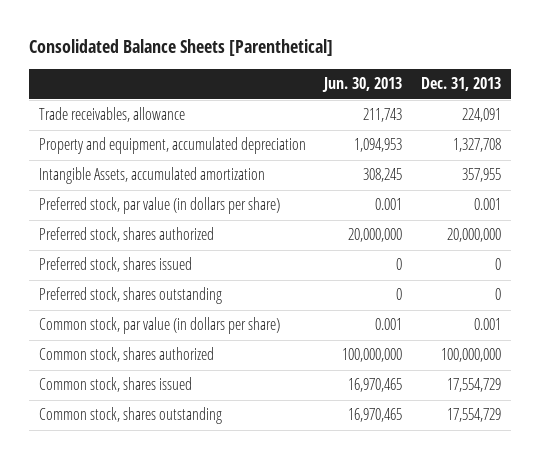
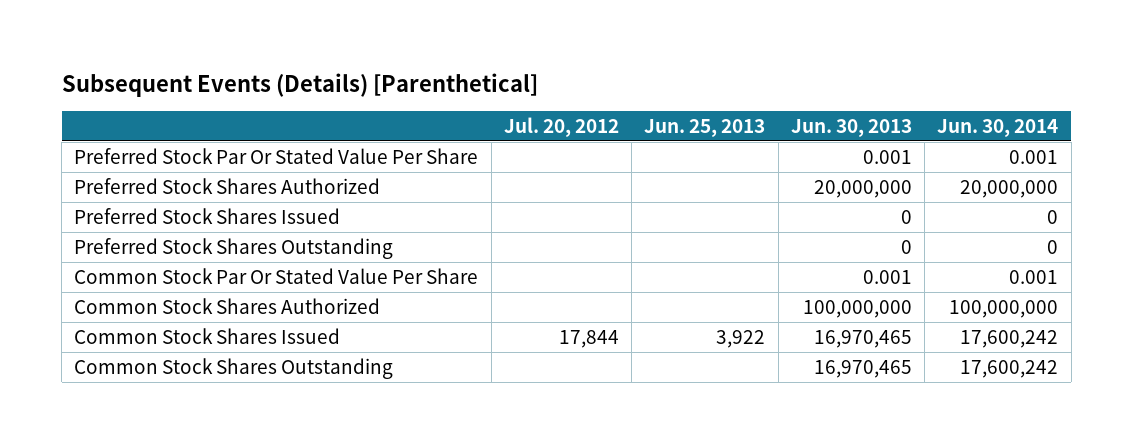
- Consolidated Balance Sheets [Parenthetical]
+ Subsequent Events (Details) [Parenthetical]
- | Jun. 30, 2013 | Dec. 31, 2013
+ | Jul. 20, 2012 | Jun. 25, 2013 | Jun. 30, 2013 | Jun. 30, 2014
- Trade receivables, allowance | 211,743 | 224,091
- Property and equipment, accumulated depreciation | 1,094,953 | 1,327,708
- Intangible Assets, accumulated amortization | 308,245 | 357,955
- Preferred stock, par value (in dollars per share) | 0.001 | 0.001
- Preferred stock, shares authorized | 20,000,000 | 20,000,000
- Preferred stock, shares issued | 0 | 0
- Preferred stock, shares outstanding | 0 | 0
- Common stock, par value (in dollars per share) | 0.001 | 0.001
- Common stock, shares authorized | 100,000,000 | 100,000,000
- Common stock, shares issued | 16,970,465 | 17,554,729
- Common stock, shares outstanding | 16,970,465 | 17,554,729
+ Preferred Stock Par Or Stated Value Per Share | | | 0.001 | 0.001
+ Preferred Stock Shares Authorized | | | 20,000,000 | 20,000,000
+ Preferred Stock Shares Issued | | | 0 | 0
+ Preferred Stock Shares Outstanding | | | 0 | 0
+ Common Stock Par Or Stated Value Per Share | | | 0.001 | 0.001
+ Common Stock Shares Authorized | | | 100,000,000 | 100,000,000
+ Common Stock Shares Issued | 17,844 | 3,922 | 16,970,465 | 17,600,242
+ Common Stock Shares Outstanding | | | 16,970,465 | 17,600,242

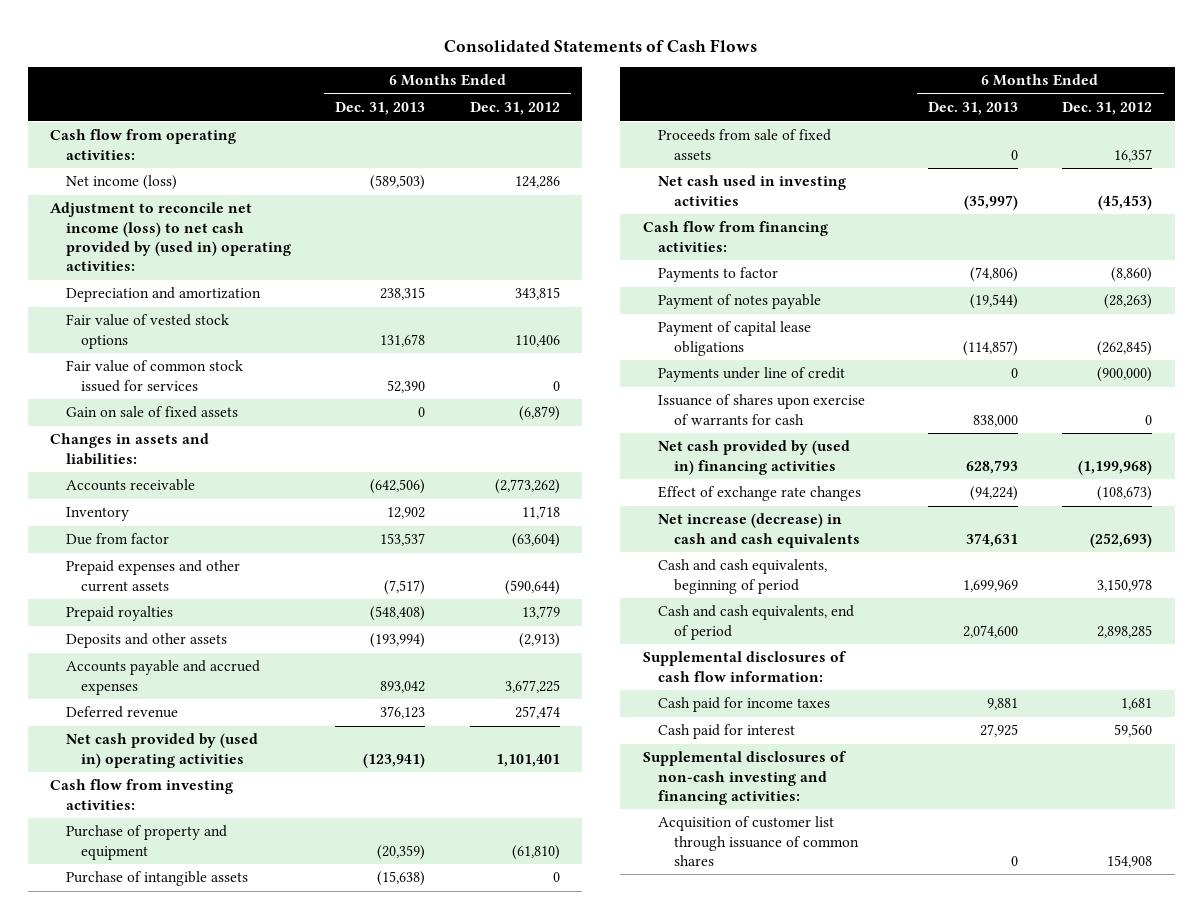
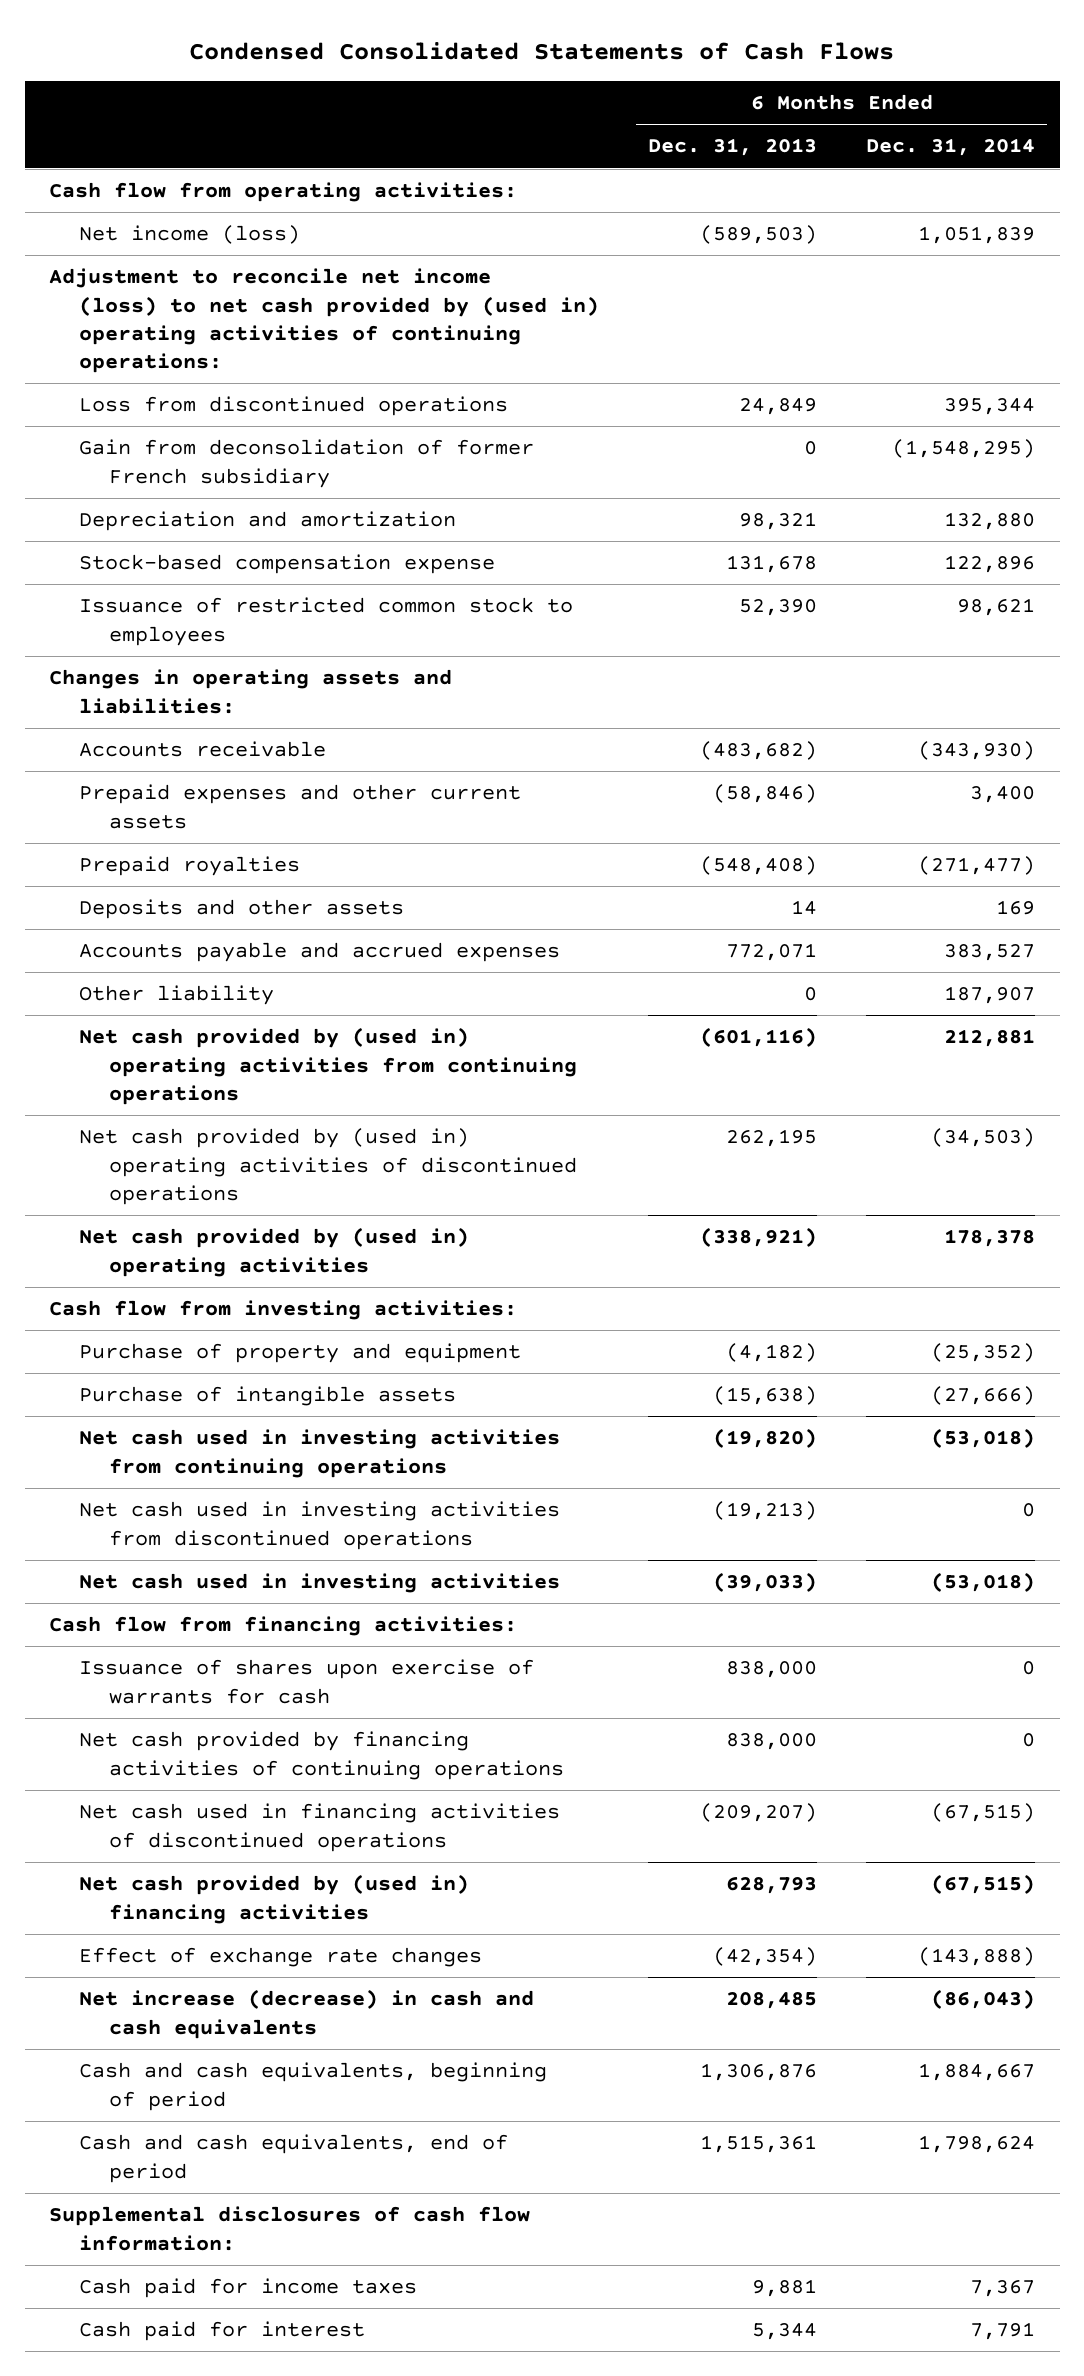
- Consolidated Statements of Cash Flows
+ Condensed Consolidated Statements of Cash Flows
- | 6 Months Ended Dec. 31, 2013 | 6 Months Ended Dec. 31, 2012
+ | 6 Months Ended Dec. 31, 2013 | 6 Months Ended Dec. 31, 2014
- Adjustment to reconcile net income (loss) to net cash provided by (used in) operating activities:
- Depreciation and amortization | 238,315 | 343,815
- Fair value of vested stock options | 131,678 | 110,406
- Fair value of common stock issued for services | 52,390 | 0
- Gain on sale of fixed assets | 0 | (6,879)
- Changes in assets and liabilities:
- Accounts receivable | (642,506) | (2,773,262)
- Inventory | 12,902 | 11,718
- Due from factor | 153,537 | (63,604)
- Prepaid expenses and other current assets | (7,517) | (590,644)
+ Adjustment to reconcile net income (loss) to net cash provided by (used in) operating activities of continuing operations:
+ Loss from discontinued operations | 24,849 | 395,344
+ Gain from deconsolidation of former French subsidiary | 0 | (1,548,295)
+ Depreciation and amortization | 98,321 | 132,880
+ Stock-based compensation expense | 131,678 | 122,896
+ Issuance of restricted common stock to employees | 52,390 | 98,621
+ Changes in operating assets and liabilities:
+ Accounts receivable | (483,682) | (343,930)
+ Prepaid expenses and other current assets | (58,846) | 3,400
- Deposits and other assets | (193,994) | (2,913)
- Accounts payable and accrued expenses | 893,042 | 3,677,225
- Deferred revenue | 376,123 | 257,474
- Net cash provided by (used in) operating activities | (123,941) | 1,101,401
+ Deposits and other assets | 14 | 169
+ Accounts payable and accrued expenses | 772,071 | 383,527
+ Other liability | 0 | 187,907
+ Net cash provided by (used in) operating activities from continuing operations | (601,116) | 212,881
+ Net cash provided by (used in) operating activities of discontinued operations | 262,195 | (34,503)
+ Net cash provided by (used in) operating activities | (338,921) | 178,378
- Purchase of property and equipment | (20,359) | (61,810)
+ Purchase of property and equipment | (4,182) | (25,352)
- Proceeds from sale of fixed assets | 0 | 16,357
- Net cash used in investing activities | (35,997) | (45,453)
+ Net cash used in investing activities from continuing operations | (19,820) | (53,018)
+ Net cash used in investing activities from discontinued operations | (19,213) | 0
+ Net cash used in investing activities | (39,033) | (53,018)
- Payments to factor | (74,806) | (8,860)
- Payment of notes payable | (19,544) | (28,263)
- Payment of capital lease obligations | (114,857) | (262,845)
- Payments under line of credit | 0 | (900,000)
+ Net cash provided by financing activities of continuing operations | 838,000 | 0
+ Net cash used in financing activities of discontinued operations | (209,207) | (67,515)
- Effect of exchange rate changes | (94,224) | (108,673)
- Net increase (decrease) in cash and cash equivalents | 374,631 | (252,693)
- Cash and cash equivalents, beginning of period | 1,699,969 | 3,150,978
- Cash and cash equivalents, end of period | 2,074,600 | 2,898,285
+ Effect of exchange rate changes | (42,354) | (143,888)
+ Net increase (decrease) in cash and cash equivalents | 208,485 | (86,043)
+ Cash and cash equivalents, beginning of period | 1,306,876 | 1,884,667
+ Cash and cash equivalents, end of period | 1,515,361 | 1,798,624
- Cash paid for interest | 27,925 | 59,560
- Supplemental disclosures of non-cash investing and financing activities:
- Acquisition of customer list through issuance of common shares | 0 | 154,908
+ Cash paid for interest | 5,344 | 7,791

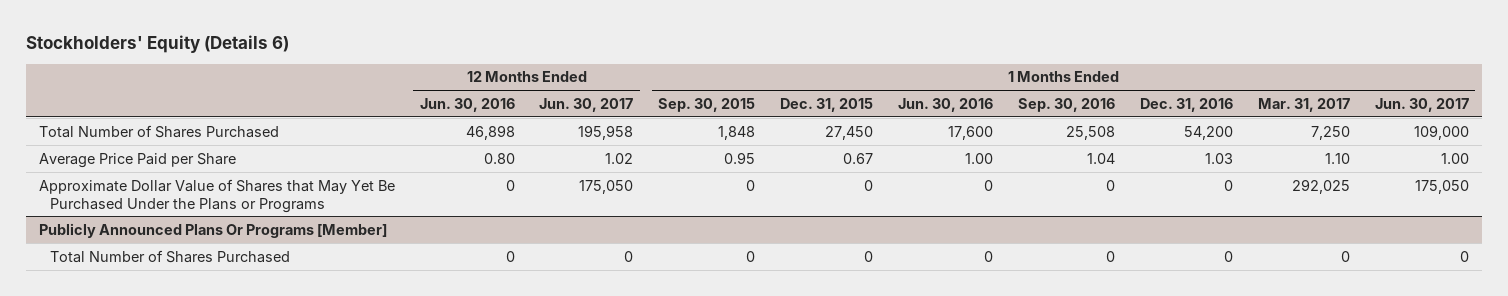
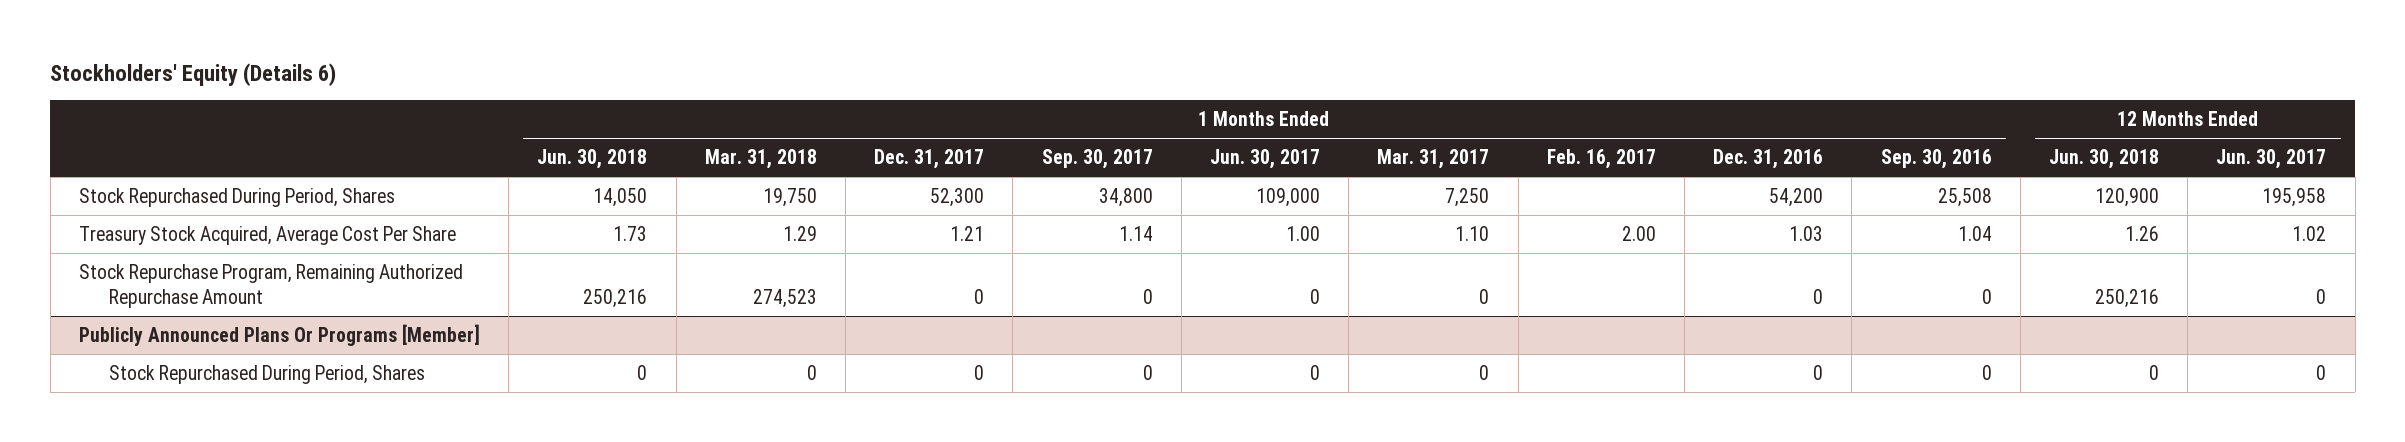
- | 12 Months Ended Jun. 30, 2016 | 12 Months Ended Jun. 30, 2017 | 1 Months Ended Sep. 30, 2015 | 1 Months Ended Dec. 31, 2015 | 1 Months Ended Jun. 30, 2016 | 1 Months Ended Sep. 30, 2016 | 1 Months Ended Dec. 31, 2016 | 1 Months Ended Mar. 31, 2017 | 1 Months Ended Jun. 30, 2017
+ | 1 Months Ended Jun. 30, 2018 | 1 Months Ended Mar. 31, 2018 | 1 Months Ended Dec. 31, 2017 | 1 Months Ended Sep. 30, 2017 | 1 Months Ended Jun. 30, 2017 | 1 Months Ended Mar. 31, 2017 | 1 Months Ended Feb. 16, 2017 | 1 Months Ended Dec. 31, 2016 | 1 Months Ended Sep. 30, 2016 | 12 Months Ended Jun. 30, 2018 | 12 Months Ended Jun. 30, 2017
- Total Number of Shares Purchased | 46,898 | 195,958 | 1,848 | 27,450 | 17,600 | 25,508 | 54,200 | 7,250 | 109,000
- Average Price Paid per Share | 0.80 | 1.02 | 0.95 | 0.67 | 1.00 | 1.04 | 1.03 | 1.10 | 1.00
- Approximate Dollar Value of Shares that May Yet Be Purchased Under the Plans or Programs | 0 | 175,050 | 0 | 0 | 0 | 0 | 0 | 292,025 | 175,050
+ Stock Repurchased During Period, Shares | 14,050 | 19,750 | 52,300 | 34,800 | 109,000 | 7,250 | | 54,200 | 25,508 | 120,900 | 195,958
+ Treasury Stock Acquired, Average Cost Per Share | 1.73 | 1.29 | 1.21 | 1.14 | 1.00 | 1.10 | 2.00 | 1.03 | 1.04 | 1.26 | 1.02
+ Stock Repurchase Program, Remaining Authorized Repurchase Amount | 250,216 | 274,523 | 0 | 0 | 0 | 0 | | 0 | 0 | 250,216 | 0
@ Publicly Announced Plans Or Programs [Member]
- Total Number of Shares Purchased | 0 | 0 | 0 | 0 | 0 | 0 | 0 | 0 | 0
+ Stock Repurchased During Period, Shares | 0 | 0 | 0 | 0 | 0 | 0 | | 0 | 0 | 0 | 0

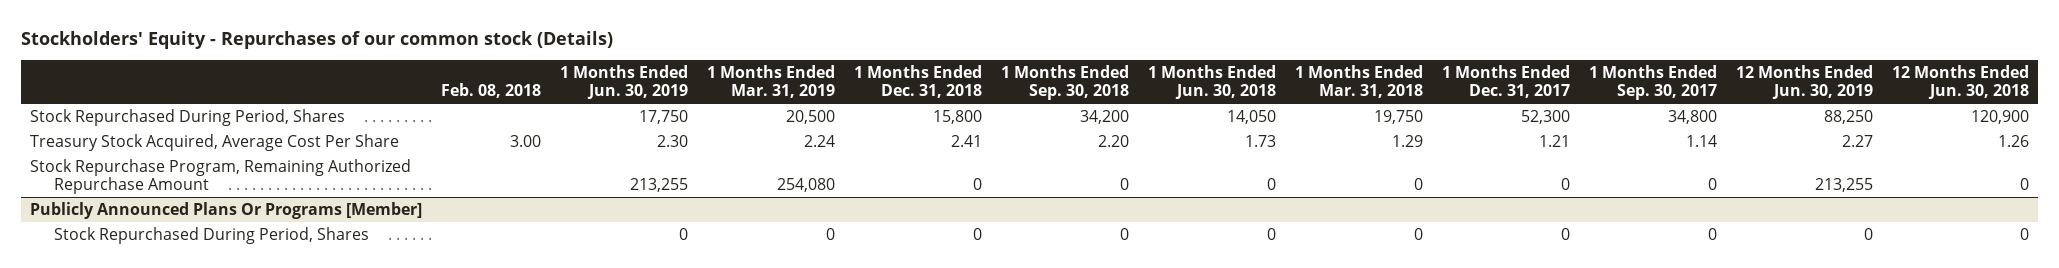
- Stockholders' Equity (Details 6)
+ Stockholders' Equity - Repurchases of our common stock (Details)
- | 1 Months Ended Jun. 30, 2018 | 1 Months Ended Mar. 31, 2018 | 1 Months Ended Dec. 31, 2017 | 1 Months Ended Sep. 30, 2017 | 1 Months Ended Jun. 30, 2017 | 1 Months Ended Mar. 31, 2017 | 1 Months Ended Feb. 16, 2017 | 1 Months Ended Dec. 31, 2016 | 1 Months Ended Sep. 30, 2016 | 12 Months Ended Jun. 30, 2018 | 12 Months Ended Jun. 30, 2017
+ | Feb. 08, 2018 | 1 Months Ended Jun. 30, 2019 | 1 Months Ended Mar. 31, 2019 | 1 Months Ended Dec. 31, 2018 | 1 Months Ended Sep. 30, 2018 | 1 Months Ended Jun. 30, 2018 | 1 Months Ended Mar. 31, 2018 | 1 Months Ended Dec. 31, 2017 | 1 Months Ended Sep. 30, 2017 | 12 Months Ended Jun. 30, 2019 | 12 Months Ended Jun. 30, 2018
- Stock Repurchase Program, Remaining Authorized Repurchase Amount | 250,216 | 274,523 | 0 | 0 | 0 | 0 | | 0 | 0 | 250,216 | 0
+ Stock Repurchase Program, Remaining Authorized Repurchase Amount | | 213,255 | 254,080 | 0 | 0 | 0 | 0 | 0 | 0 | 213,255 | 0

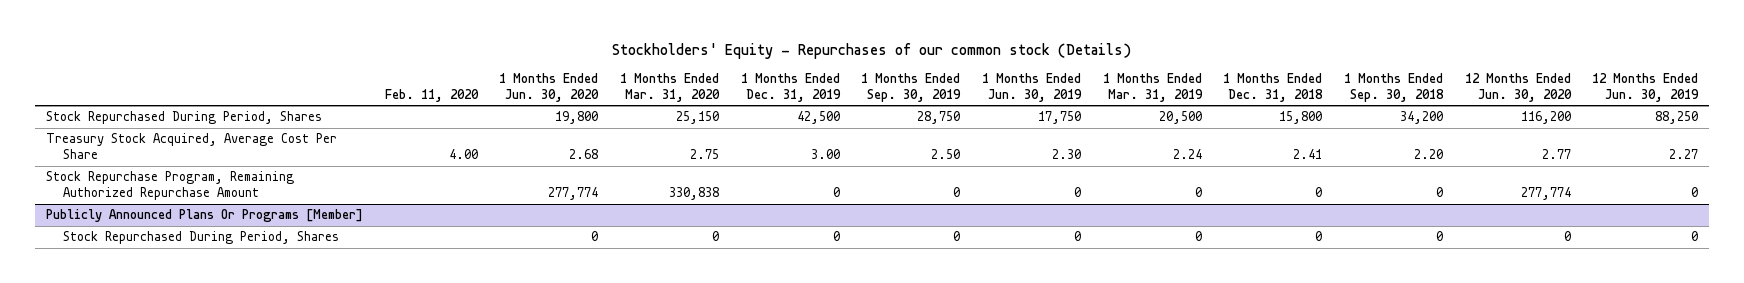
- | Feb. 08, 2018 | 1 Months Ended Jun. 30, 2019 | 1 Months Ended Mar. 31, 2019 | 1 Months Ended Dec. 31, 2018 | 1 Months Ended Sep. 30, 2018 | 1 Months Ended Jun. 30, 2018 | 1 Months Ended Mar. 31, 2018 | 1 Months Ended Dec. 31, 2017 | 1 Months Ended Sep. 30, 2017 | 12 Months Ended Jun. 30, 2019 | 12 Months Ended Jun. 30, 2018
+ | Feb. 11, 2020 | 1 Months Ended Jun. 30, 2020 | 1 Months Ended Mar. 31, 2020 | 1 Months Ended Dec. 31, 2019 | 1 Months Ended Sep. 30, 2019 | 1 Months Ended Jun. 30, 2019 | 1 Months Ended Mar. 31, 2019 | 1 Months Ended Dec. 31, 2018 | 1 Months Ended Sep. 30, 2018 | 12 Months Ended Jun. 30, 2020 | 12 Months Ended Jun. 30, 2019
- Stock Repurchase Program, Remaining Authorized Repurchase Amount | | 213,255 | 254,080 | 0 | 0 | 0 | 0 | 0 | 0 | 213,255 | 0
+ Stock Repurchase Program, Remaining Authorized Repurchase Amount | | 277,774 | 330,838 | 0 | 0 | 0 | 0 | 0 | 0 | 277,774 | 0

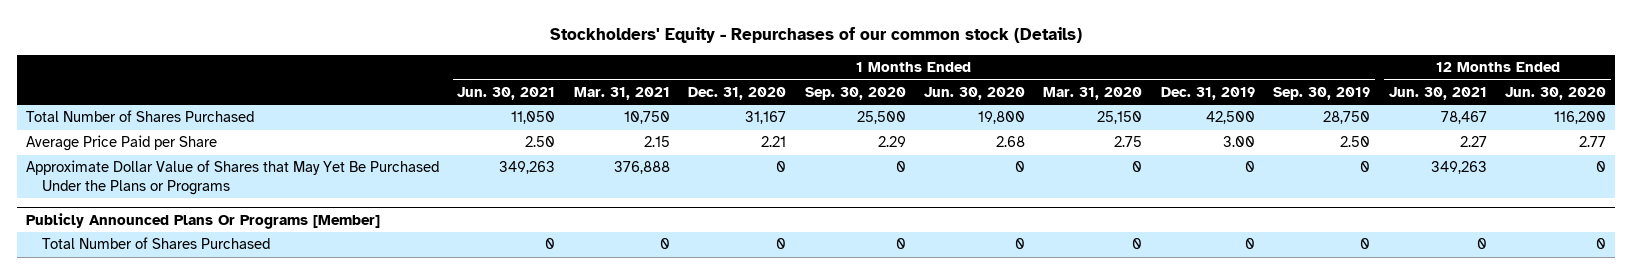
- | Feb. 11, 2020 | 1 Months Ended Jun. 30, 2020 | 1 Months Ended Mar. 31, 2020 | 1 Months Ended Dec. 31, 2019 | 1 Months Ended Sep. 30, 2019 | 1 Months Ended Jun. 30, 2019 | 1 Months Ended Mar. 31, 2019 | 1 Months Ended Dec. 31, 2018 | 1 Months Ended Sep. 30, 2018 | 12 Months Ended Jun. 30, 2020 | 12 Months Ended Jun. 30, 2019
+ | 1 Months Ended Jun. 30, 2021 | 1 Months Ended Mar. 31, 2021 | 1 Months Ended Dec. 31, 2020 | 1 Months Ended Sep. 30, 2020 | 1 Months Ended Jun. 30, 2020 | 1 Months Ended Mar. 31, 2020 | 1 Months Ended Dec. 31, 2019 | 1 Months Ended Sep. 30, 2019 | 12 Months Ended Jun. 30, 2021 | 12 Months Ended Jun. 30, 2020
- Stock Repurchased During Period, Shares | | 19,800 | 25,150 | 42,500 | 28,750 | 17,750 | 20,500 | 15,800 | 34,200 | 116,200 | 88,250
- Treasury Stock Acquired, Average Cost Per Share | 4.00 | 2.68 | 2.75 | 3.00 | 2.50 | 2.30 | 2.24 | 2.41 | 2.20 | 2.77 | 2.27
- Stock Repurchase Program, Remaining Authorized Repurchase Amount | | 277,774 | 330,838 | 0 | 0 | 0 | 0 | 0 | 0 | 277,774 | 0
+ Total Number of Shares Purchased | 11,050 | 10,750 | 31,167 | 25,500 | 19,800 | 25,150 | 42,500 | 28,750 | 78,467 | 116,200
+ Average Price Paid per Share | 2.50 | 2.15 | 2.21 | 2.29 | 2.68 | 2.75 | 3.00 | 2.50 | 2.27 | 2.77
+ Approximate Dollar Value of Shares that May Yet Be Purchased Under the Plans or Programs | 349,263 | 376,888 | 0 | 0 | 0 | 0 | 0 | 0 | 349,263 | 0
@ Publicly Announced Plans Or Programs [Member]
- Stock Repurchased During Period, Shares | | 0 | 0 | 0 | 0 | 0 | 0 | 0 | 0 | 0 | 0
+ Total Number of Shares Purchased | 0 | 0 | 0 | 0 | 0 | 0 | 0 | 0 | 0 | 0

